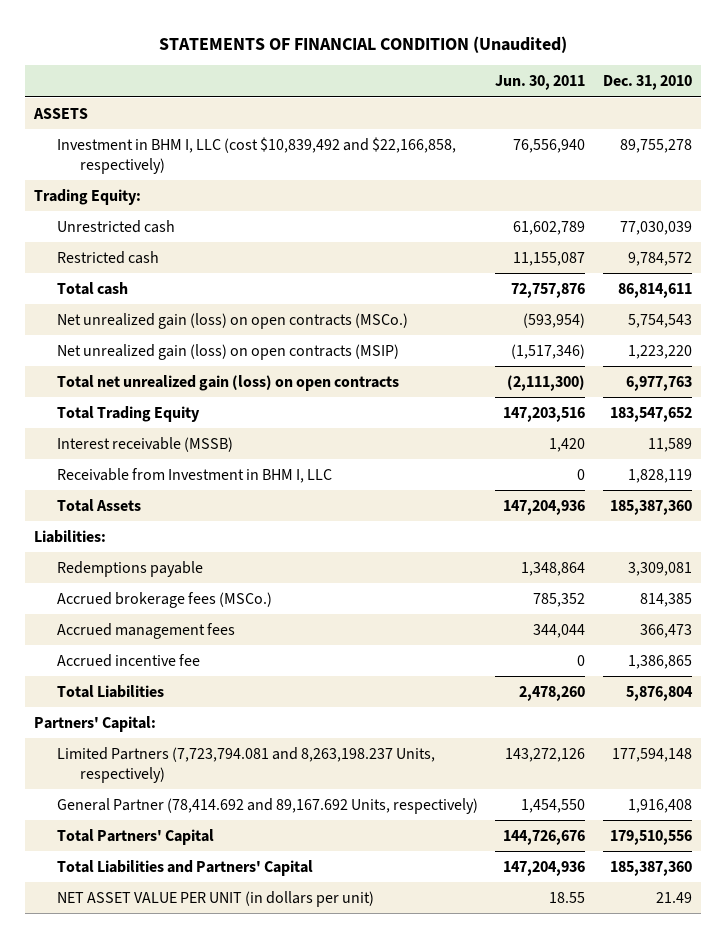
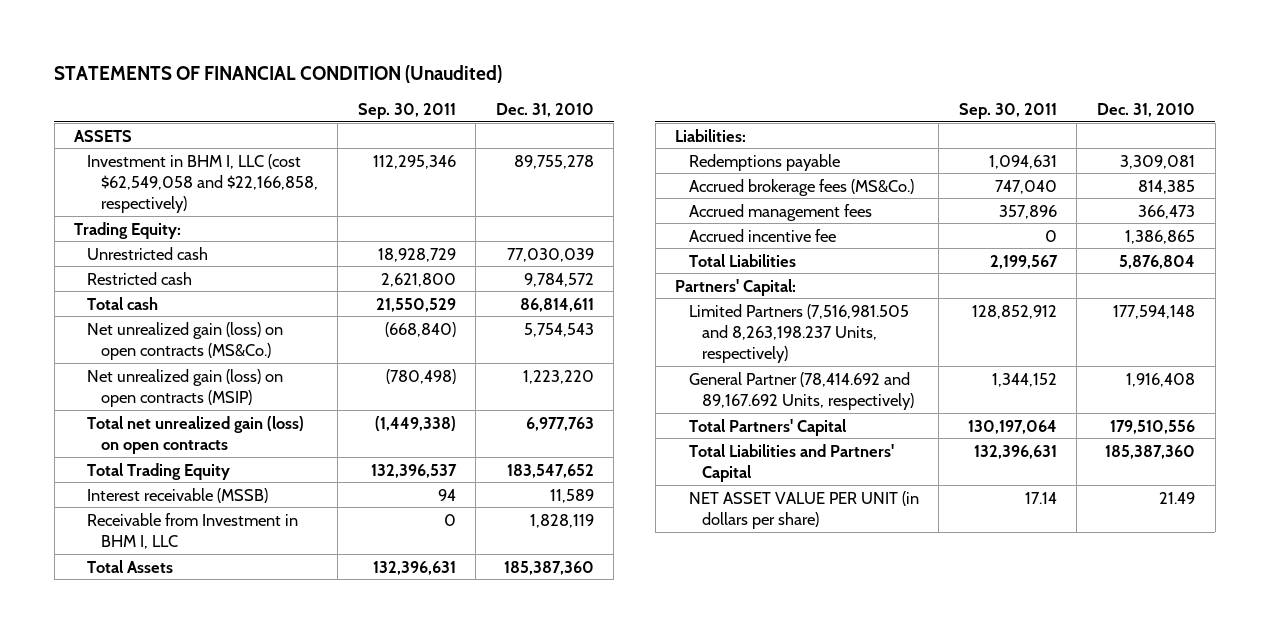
- | Jun. 30, 2011 | Dec. 31, 2010
+ | Sep. 30, 2011 | Dec. 31, 2010
- Investment in BHM I, LLC (cost $10,839,492 and $22,166,858, respectively) | 76,556,940 | 89,755,278
+ Investment in BHM I, LLC (cost $62,549,058 and $22,166,858, respectively) | 112,295,346 | 89,755,278
- Net unrealized gain (loss) on open contracts (MSCo.) | (593,954) | 5,754,543
+ Net unrealized gain (loss) on open contracts (MS&Co.) | (668,840) | 5,754,543
- Accrued brokerage fees (MSCo.) | 785,352 | 814,385
+ Accrued brokerage fees (MS&Co.) | 747,040 | 814,385
- Limited Partners (7,723,794.081 and 8,263,198.237 Units, respectively) | 143,272,126 | 177,594,148
+ Limited Partners (7,516,981.505 and 8,263,198.237 Units, respectively) | 128,852,912 | 177,594,148
- NET ASSET VALUE PER UNIT (in dollars per unit) | 18.55 | 21.49
+ NET ASSET VALUE PER UNIT (in dollars per share) | 17.14 | 21.49

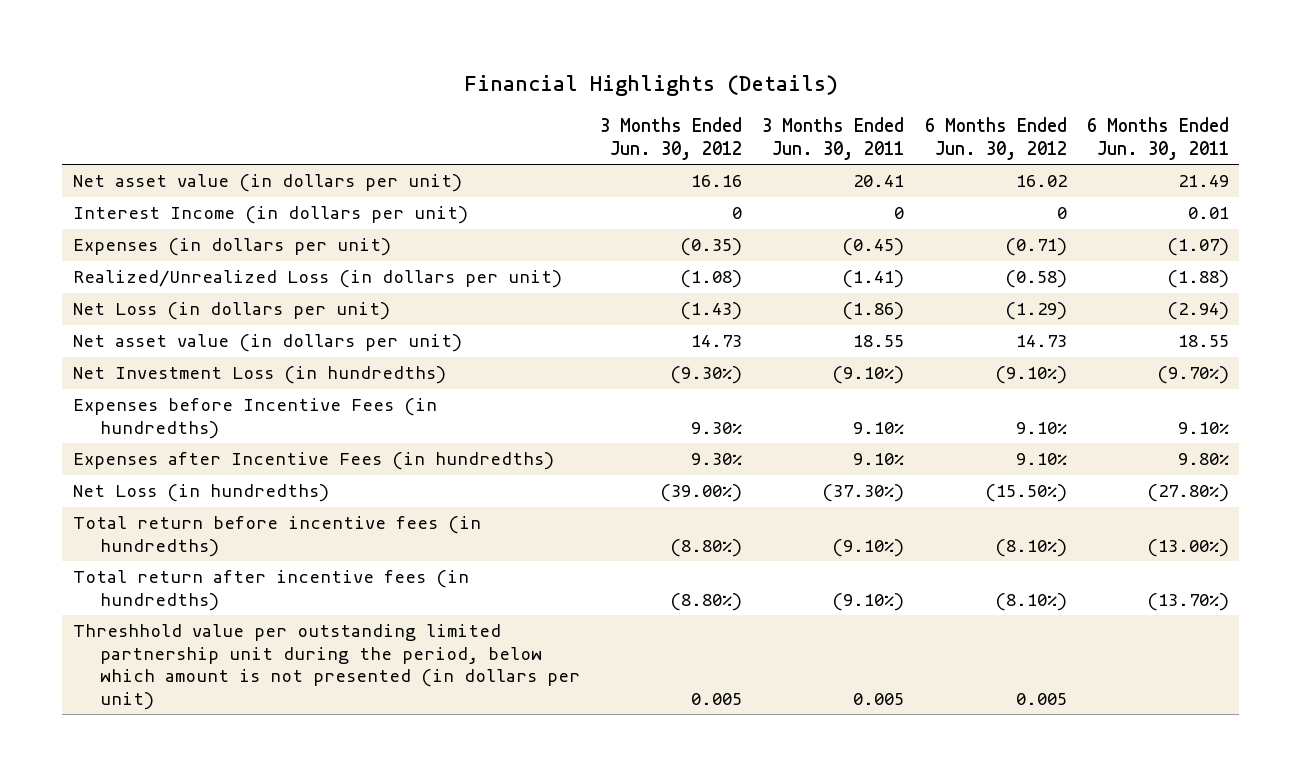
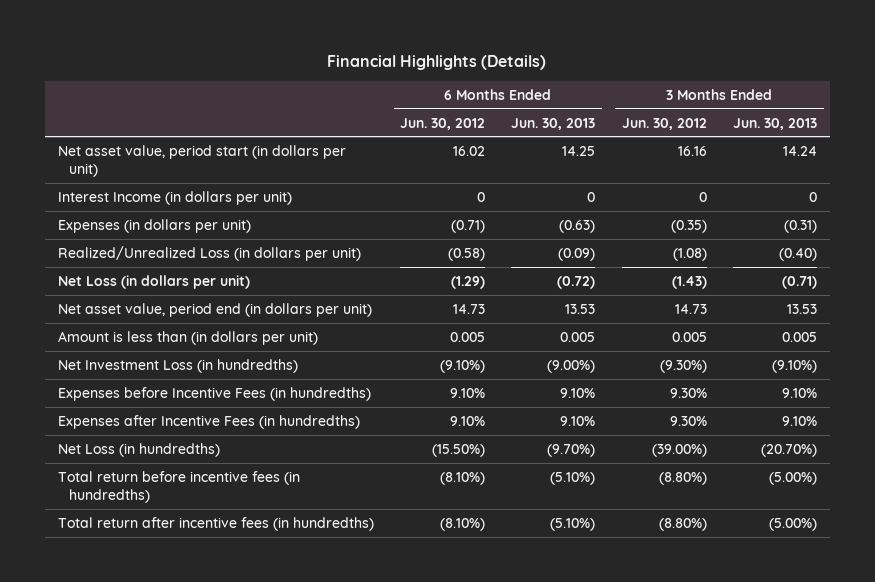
- | 3 Months Ended Jun. 30, 2012 | 3 Months Ended Jun. 30, 2011 | 6 Months Ended Jun. 30, 2012 | 6 Months Ended Jun. 30, 2011
+ | 6 Months Ended Jun. 30, 2012 | 6 Months Ended Jun. 30, 2013 | 3 Months Ended Jun. 30, 2012 | 3 Months Ended Jun. 30, 2013
- Net asset value (in dollars per unit) | 16.16 | 20.41 | 16.02 | 21.49
+ Net asset value, period start (in dollars per unit) | 16.02 | 14.25 | 16.16 | 14.24
- Net asset value (in dollars per unit) | 14.73 | 18.55 | 14.73 | 18.55
+ Net asset value, period end (in dollars per unit) | 14.73 | 13.53 | 14.73 | 13.53
+ Amount is less than (in dollars per unit) | 0.005 | 0.005 | 0.005 | 0.005
- Threshhold value per outstanding limited partnership unit during the period, below which amount is not presented (in dollars per unit) | 0.005 | 0.005 | 0.005 |

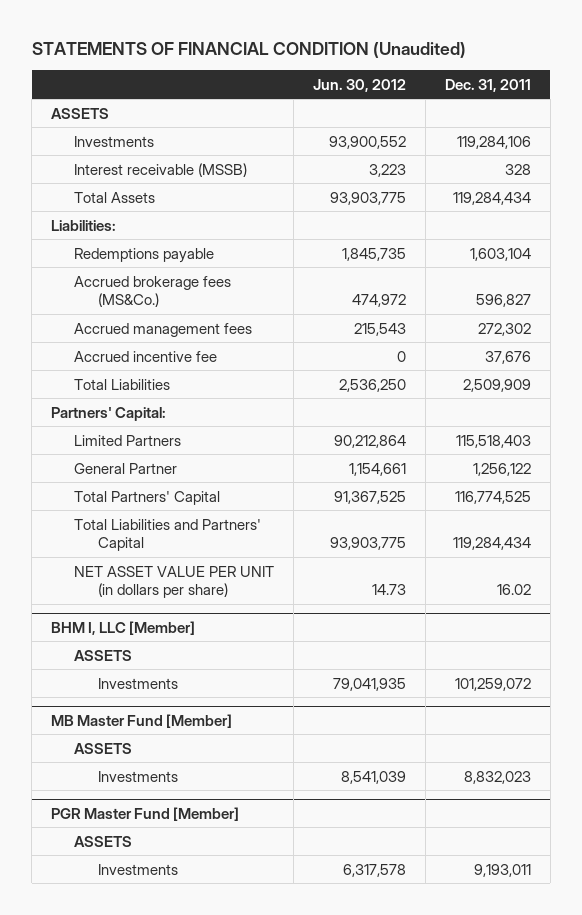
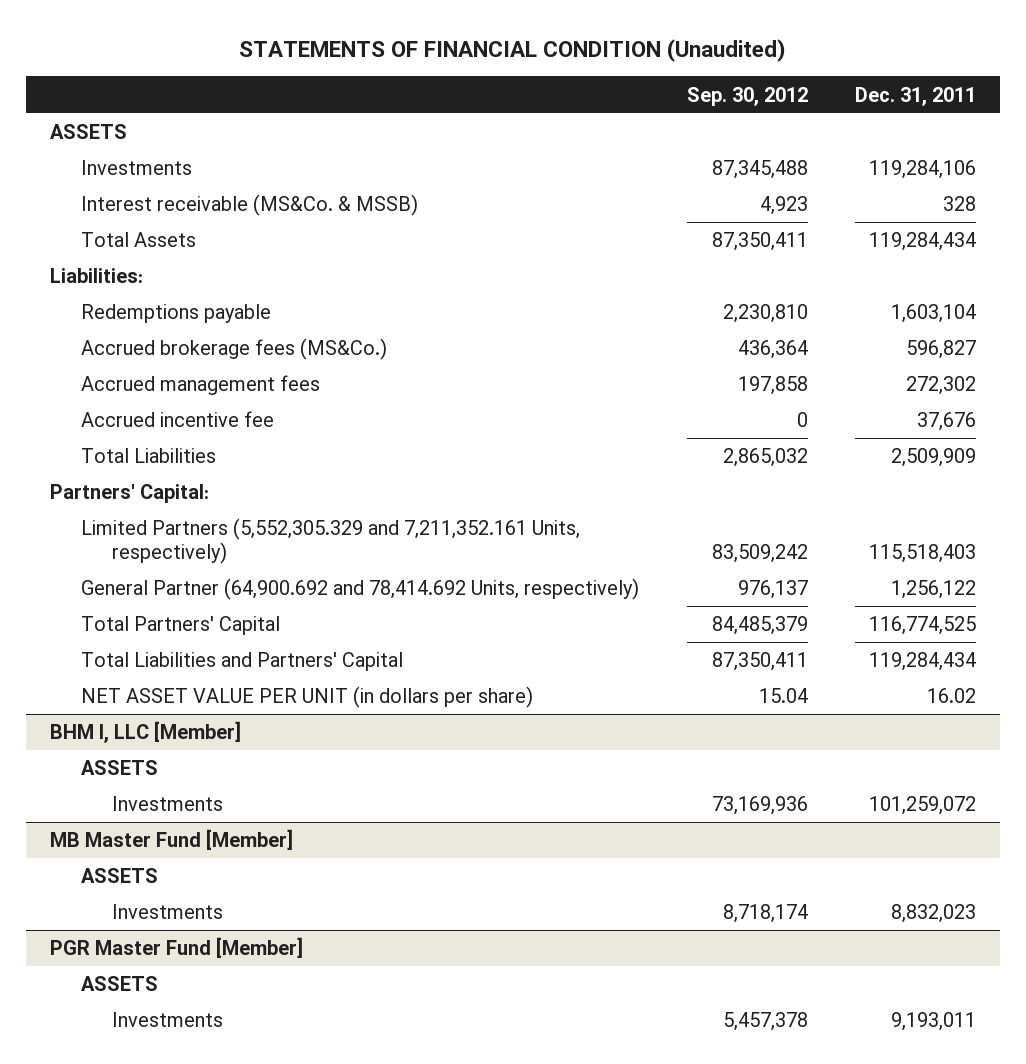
- | Jun. 30, 2012 | Dec. 31, 2011
+ | Sep. 30, 2012 | Dec. 31, 2011
- Interest receivable (MSSB) | 3,223 | 328
+ Interest receivable (MS&Co. & MSSB) | 4,923 | 328
- Limited Partners | 90,212,864 | 115,518,403
- General Partner | 1,154,661 | 1,256,122
+ Limited Partners (5,552,305.329 and 7,211,352.161 Units, respectively) | 83,509,242 | 115,518,403
+ General Partner (64,900.692 and 78,414.692 Units, respectively) | 976,137 | 1,256,122

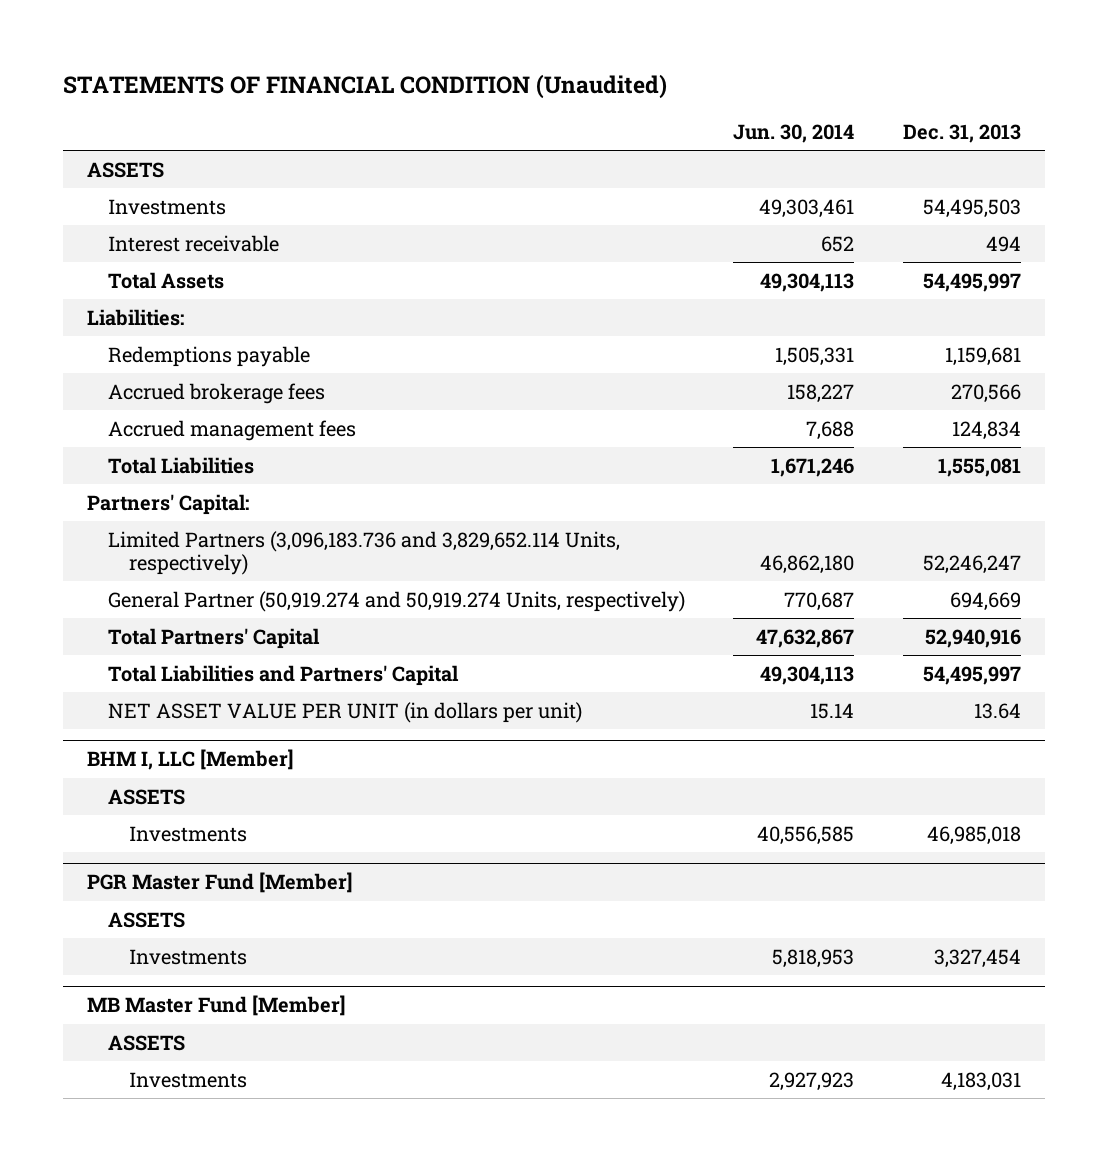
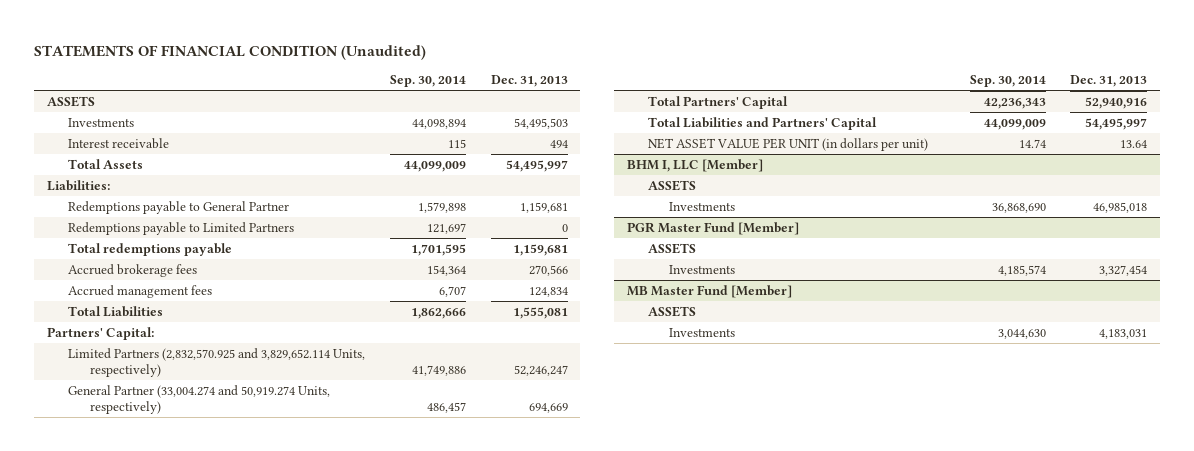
- | Jun. 30, 2014 | Dec. 31, 2013
+ | Sep. 30, 2014 | Dec. 31, 2013
- Redemptions payable | 1,505,331 | 1,159,681
+ Redemptions payable to General Partner | 1,579,898 | 1,159,681
+ Redemptions payable to Limited Partners | 121,697 | 0
+ Total redemptions payable | 1,701,595 | 1,159,681
- Limited Partners (3,096,183.736 and 3,829,652.114 Units, respectively) | 46,862,180 | 52,246,247
- General Partner (50,919.274 and 50,919.274 Units, respectively) | 770,687 | 694,669
+ Limited Partners (2,832,570.925 and 3,829,652.114 Units, respectively) | 41,749,886 | 52,246,247
+ General Partner (33,004.274 and 50,919.274 Units, respectively) | 486,457 | 694,669

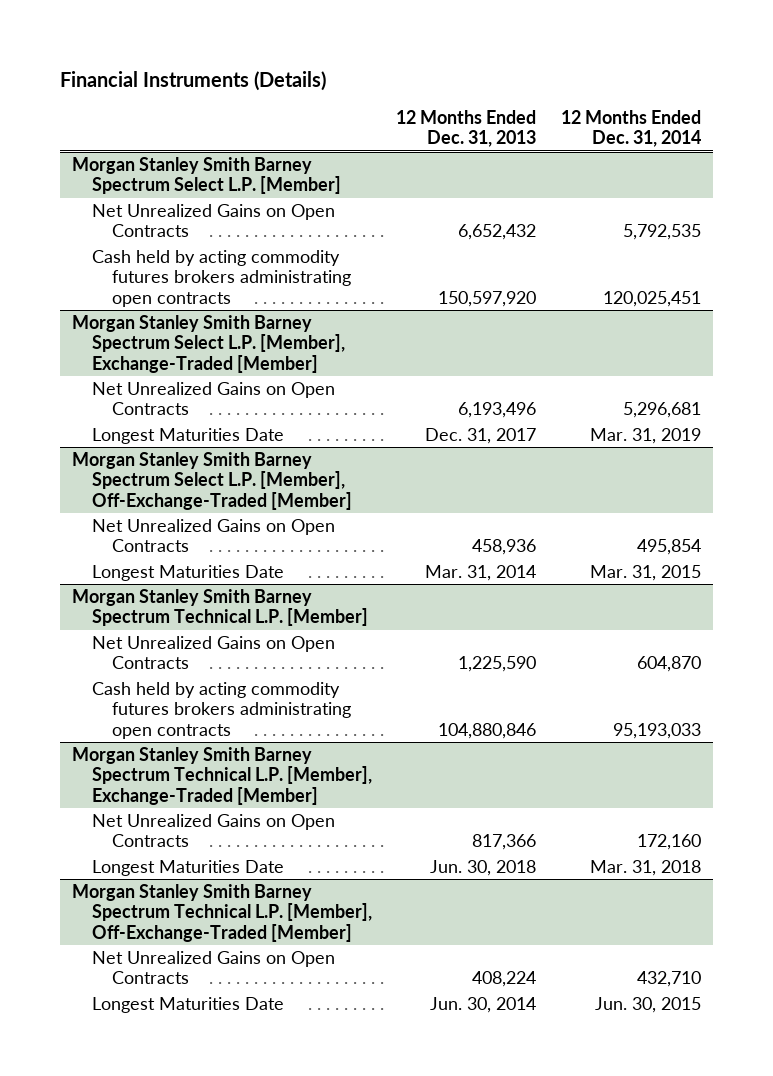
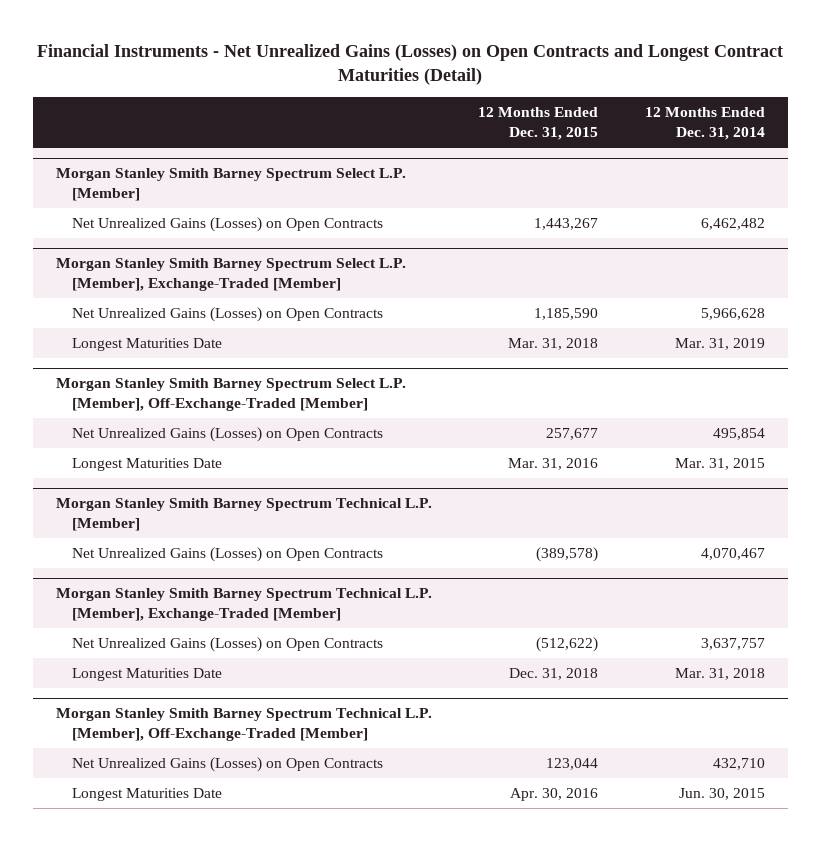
- Financial Instruments (Details)
+ Financial Instruments - Net Unrealized Gains (Losses) on Open Contracts and Longest Contract Maturities (Detail)
- | 12 Months Ended Dec. 31, 2013 | 12 Months Ended Dec. 31, 2014
+ | 12 Months Ended Dec. 31, 2015 | 12 Months Ended Dec. 31, 2014
@ Morgan Stanley Smith Barney Spectrum Select L.P. [Member]
- Net Unrealized Gains on Open Contracts | 6,652,432 | 5,792,535
- Cash held by acting commodity futures brokers administrating open contracts | 150,597,920 | 120,025,451
+ Net Unrealized Gains (Losses) on Open Contracts | 1,443,267 | 6,462,482
@ Morgan Stanley Smith Barney Spectrum Select L.P. [Member], Exchange-Traded [Member]
- Net Unrealized Gains on Open Contracts | 6,193,496 | 5,296,681
+ Net Unrealized Gains (Losses) on Open Contracts | 1,185,590 | 5,966,628
@ Morgan Stanley Smith Barney Spectrum Select L.P. [Member], Off-Exchange-Traded [Member]
- Net Unrealized Gains on Open Contracts | 458,936 | 495,854
+ Net Unrealized Gains (Losses) on Open Contracts | 257,677 | 495,854
@ Morgan Stanley Smith Barney Spectrum Technical L.P. [Member]
- Net Unrealized Gains on Open Contracts | 1,225,590 | 604,870
- Cash held by acting commodity futures brokers administrating open contracts | 104,880,846 | 95,193,033
+ Net Unrealized Gains (Losses) on Open Contracts | (389,578) | 4,070,467
@ Morgan Stanley Smith Barney Spectrum Technical L.P. [Member], Exchange-Traded [Member]
- Net Unrealized Gains on Open Contracts | 817,366 | 172,160
+ Net Unrealized Gains (Losses) on Open Contracts | (512,622) | 3,637,757
@ Morgan Stanley Smith Barney Spectrum Technical L.P. [Member], Off-Exchange-Traded [Member]
- Net Unrealized Gains on Open Contracts | 408,224 | 432,710
+ Net Unrealized Gains (Losses) on Open Contracts | 123,044 | 432,710

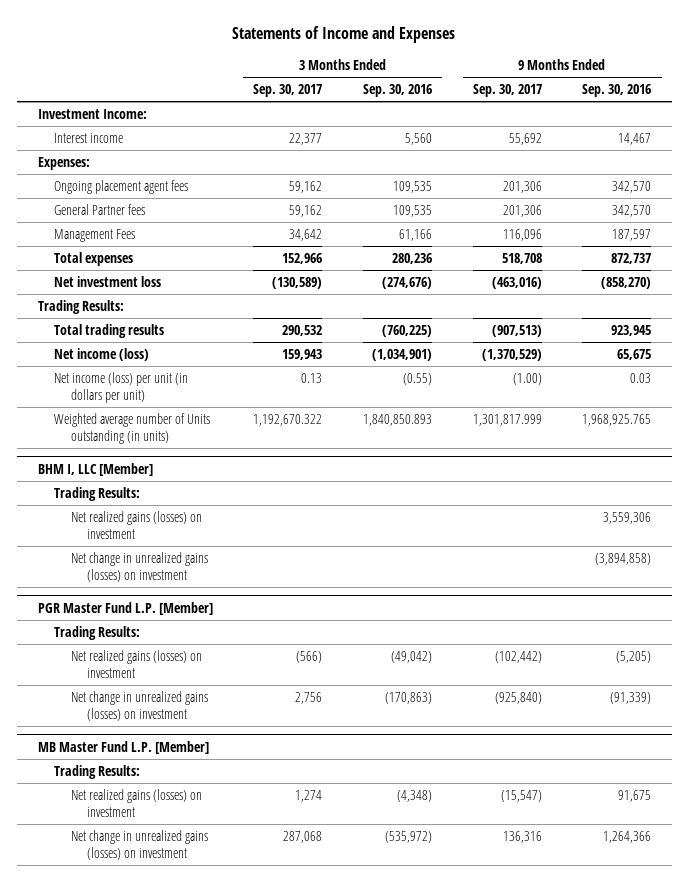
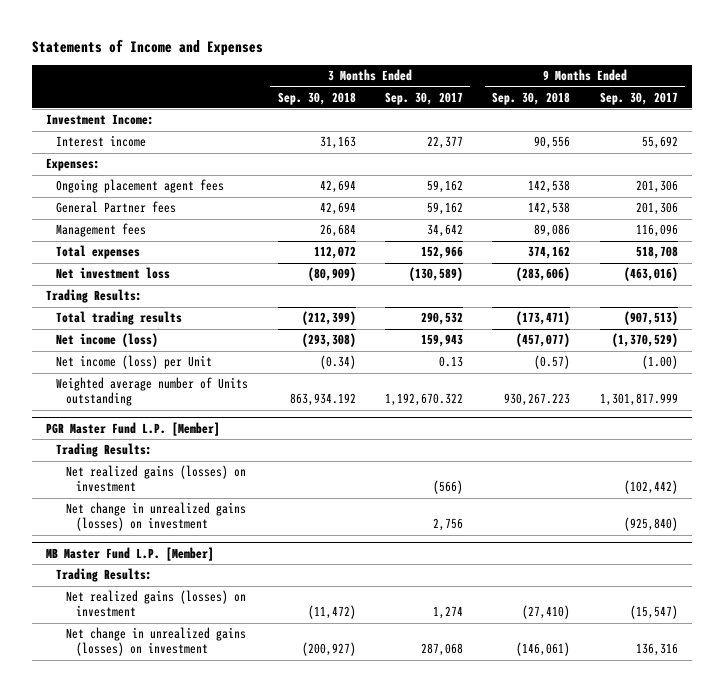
- | 3 Months Ended Sep. 30, 2017 | 3 Months Ended Sep. 30, 2016 | 9 Months Ended Sep. 30, 2017 | 9 Months Ended Sep. 30, 2016
+ | 3 Months Ended Sep. 30, 2018 | 3 Months Ended Sep. 30, 2017 | 9 Months Ended Sep. 30, 2018 | 9 Months Ended Sep. 30, 2017
- Management Fees | 34,642 | 61,166 | 116,096 | 187,597
+ Management fees | 26,684 | 34,642 | 89,086 | 116,096
- Net income (loss) per unit (in dollars per unit) | 0.13 | (0.55) | (1.00) | 0.03
- Weighted average number of Units outstanding (in units) | 1,192,670.322 | 1,840,850.893 | 1,301,817.999 | 1,968,925.765
- BHM I, LLC [Member]
- Trading Results:
- Net realized gains (losses) on investment | | | | 3,559,306
- Net change in unrealized gains (losses) on investment | | | | (3,894,858)
+ Net income (loss) per Unit | (0.34) | 0.13 | (0.57) | (1.00)
+ Weighted average number of Units outstanding | 863,934.192 | 1,192,670.322 | 930,267.223 | 1,301,817.999

